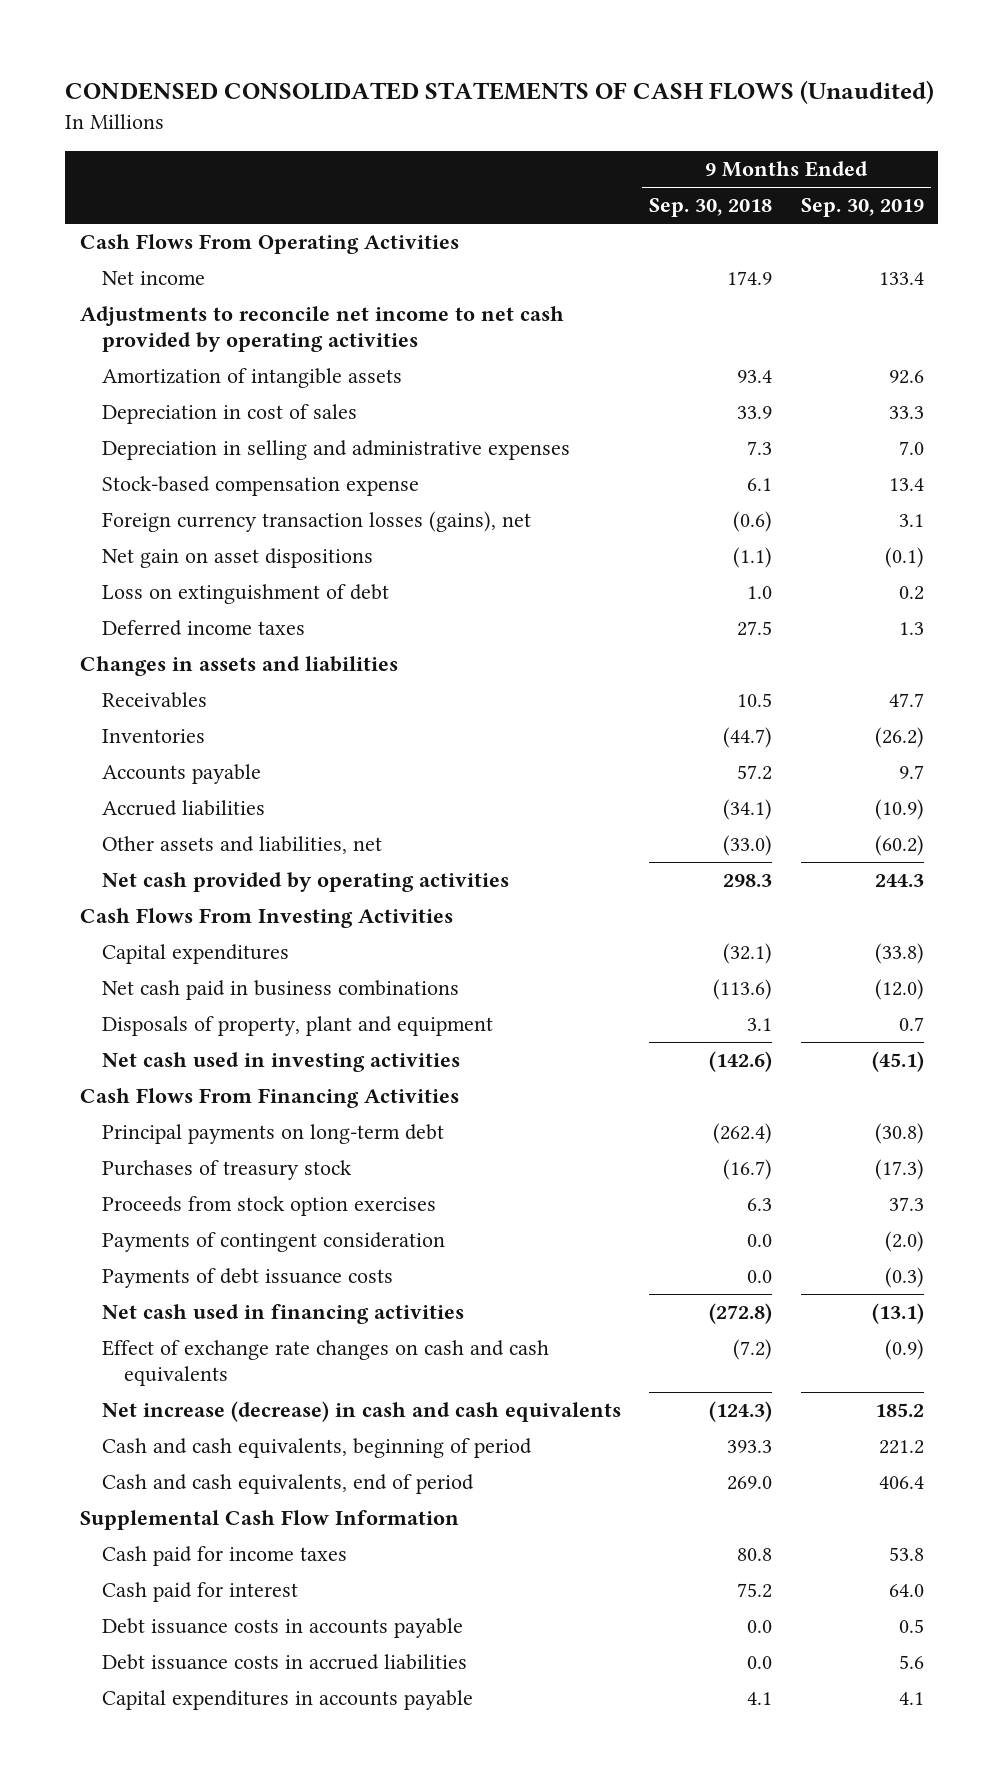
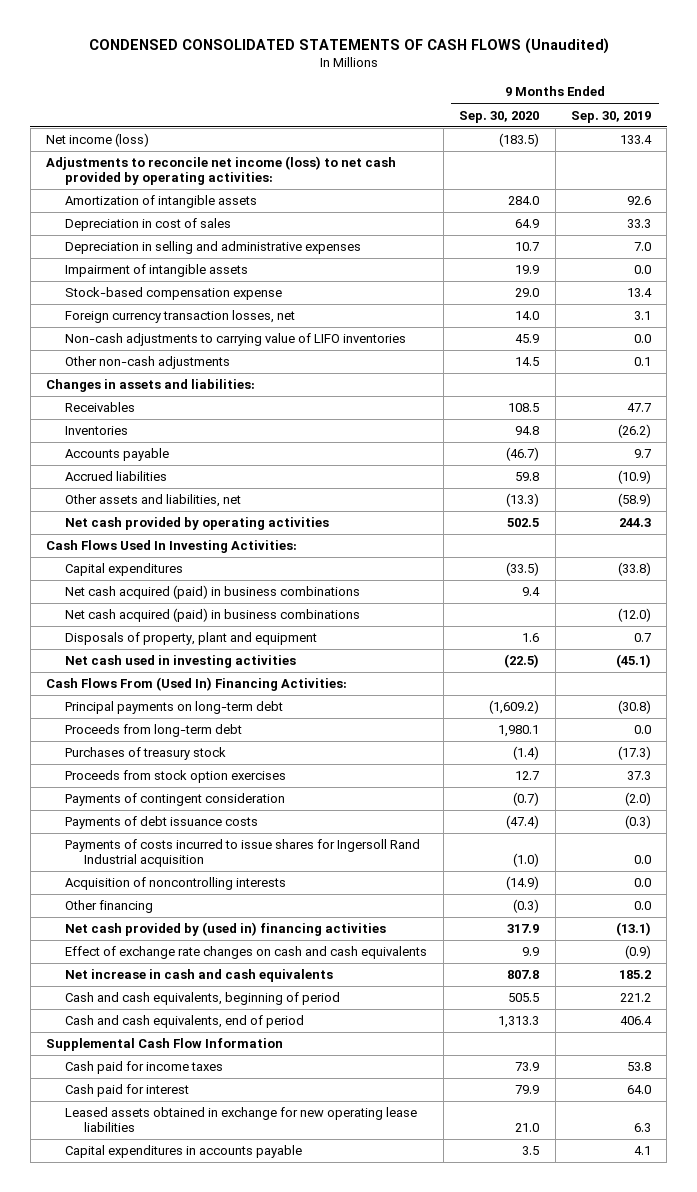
- | 9 Months Ended Sep. 30, 2018 | 9 Months Ended Sep. 30, 2019
+ | 9 Months Ended Sep. 30, 2020 | 9 Months Ended Sep. 30, 2019
- Cash Flows From Operating Activities
- Net income | 174.9 | 133.4
- Adjustments to reconcile net income to net cash provided by operating activities
+ Net income (loss) | (183.5) | 133.4
+ Adjustments to reconcile net income (loss) to net cash provided by operating activities:
+ Impairment of intangible assets | 19.9 | 0.0
- Foreign currency transaction losses (gains), net | (0.6) | 3.1
- Net gain on asset dispositions | (1.1) | (0.1)
- Loss on extinguishment of debt | 1.0 | 0.2
- Deferred income taxes | 27.5 | 1.3
- Changes in assets and liabilities
+ Foreign currency transaction losses, net | 14.0 | 3.1
+ Non-cash adjustments to carrying value of LIFO inventories | 45.9 | 0.0
+ Other non-cash adjustments | 14.5 | 0.1
+ Changes in assets and liabilities:
- Other assets and liabilities, net | (33.0) | (60.2)
+ Other assets and liabilities, net | (13.3) | (58.9)
- Cash Flows From Investing Activities
+ Cash Flows Used In Investing Activities:
- Net cash paid in business combinations | (113.6) | (12.0)
+ Net cash acquired (paid) in business combinations | 9.4 |
+ Net cash acquired (paid) in business combinations | | (12.0)
- Cash Flows From Financing Activities
+ Cash Flows From (Used In) Financing Activities:
+ Proceeds from long-term debt | 1,980.1 | 0.0
- Net cash used in financing activities | (272.8) | (13.1)
+ Payments of costs incurred to issue shares for Ingersoll Rand Industrial acquisition | (1.0) | 0.0
+ Acquisition of noncontrolling interests | (14.9) | 0.0
+ Other financing | (0.3) | 0.0
+ Net cash provided by (used in) financing activities | 317.9 | (13.1)
- Net increase (decrease) in cash and cash equivalents | (124.3) | 185.2
+ Net increase in cash and cash equivalents | 807.8 | 185.2
- Debt issuance costs in accounts payable | 0.0 | 0.5
- Debt issuance costs in accrued liabilities | 0.0 | 5.6
+ Leased assets obtained in exchange for new operating lease liabilities | 21.0 | 6.3

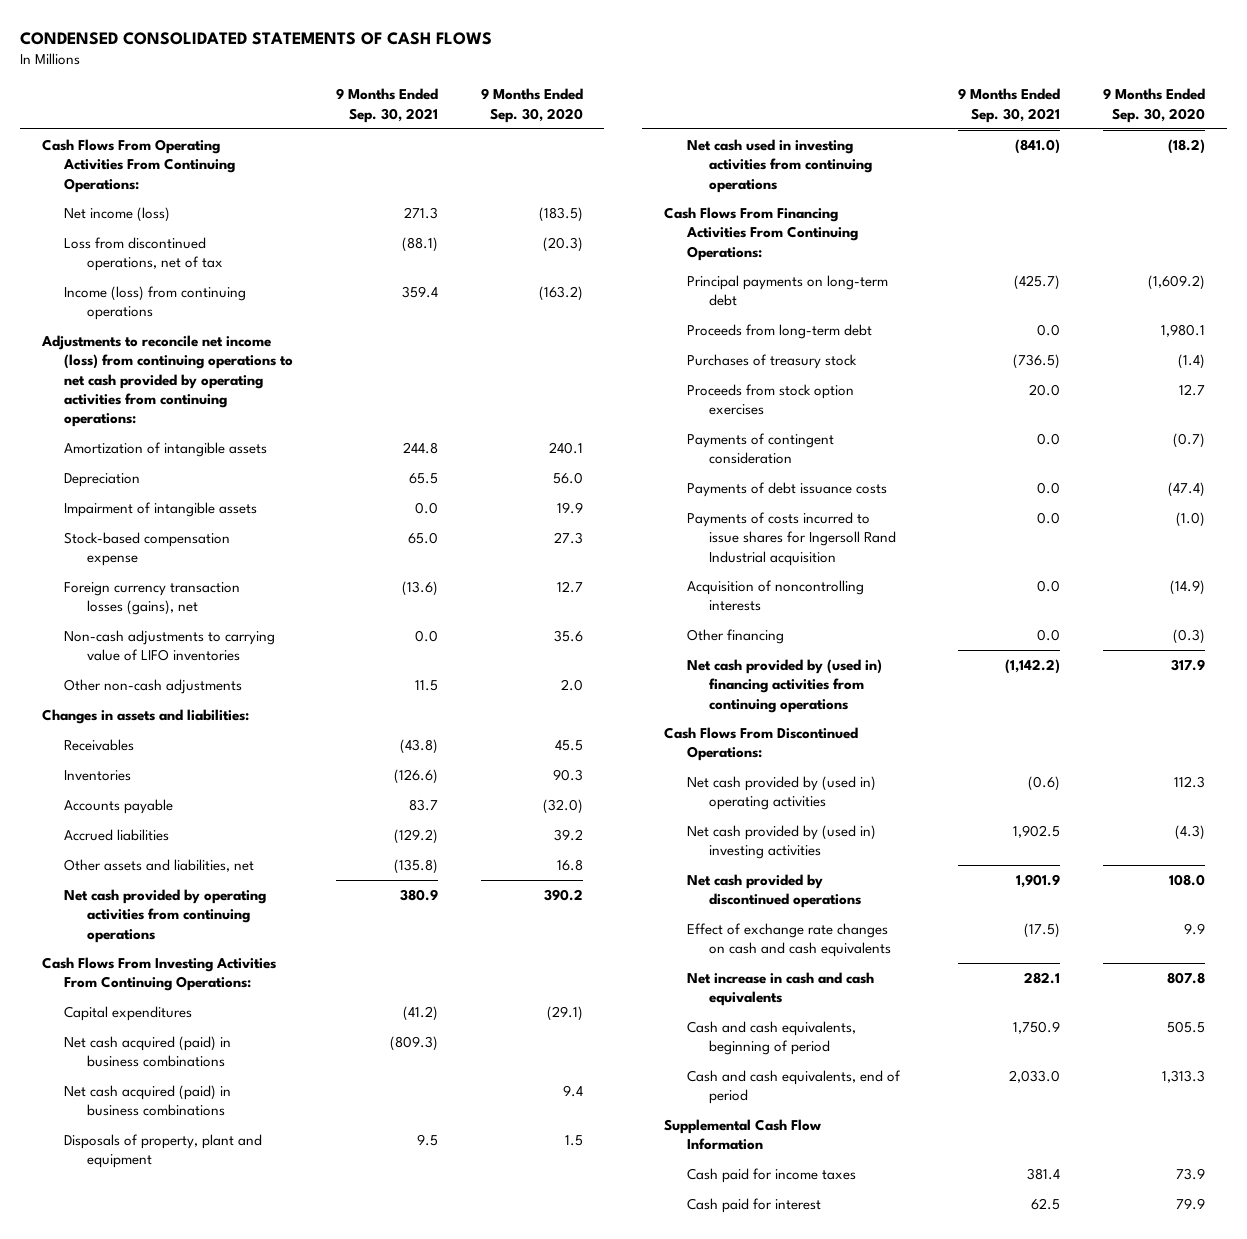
- CONDENSED CONSOLIDATED STATEMENTS OF CASH FLOWS (Unaudited)
+ CONDENSED CONSOLIDATED STATEMENTS OF CASH FLOWS
- | 9 Months Ended Sep. 30, 2020 | 9 Months Ended Sep. 30, 2019
+ | 9 Months Ended Sep. 30, 2021 | 9 Months Ended Sep. 30, 2020
+ Cash Flows From Operating Activities From Continuing Operations:
- Adjustments to reconcile net income (loss) to net cash provided by operating activities:
- Amortization of intangible assets | 284.0 | 92.6
- Depreciation in cost of sales | 64.9 | 33.3
- Depreciation in selling and administrative expenses | 10.7 | 7.0
+ Loss from discontinued operations, net of tax | (88.1) | (20.3)
+ Income (loss) from continuing operations | 359.4 | (163.2)
+ Adjustments to reconcile net income (loss) from continuing operations to net cash provided by operating activities from continuing operations:
+ Amortization of intangible assets | 244.8 | 240.1
+ Depreciation | 65.5 | 56.0
- Stock-based compensation expense | 29.0 | 13.4
- Foreign currency transaction losses, net | 14.0 | 3.1
- Non-cash adjustments to carrying value of LIFO inventories | 45.9 | 0.0
- Other non-cash adjustments | 14.5 | 0.1
+ Stock-based compensation expense | 65.0 | 27.3
+ Foreign currency transaction losses (gains), net | (13.6) | 12.7
+ Non-cash adjustments to carrying value of LIFO inventories | 0.0 | 35.6
+ Other non-cash adjustments | 11.5 | 2.0
- Receivables | 108.5 | 47.7
- Inventories | 94.8 | (26.2)
- Accounts payable | (46.7) | 9.7
- Accrued liabilities | 59.8 | (10.9)
- Other assets and liabilities, net | (13.3) | (58.9)
- Net cash provided by operating activities | 502.5 | 244.3
- Cash Flows Used In Investing Activities:
- Capital expenditures | (33.5) | (33.8)
+ Receivables | (43.8) | 45.5
+ Inventories | (126.6) | 90.3
+ Accounts payable | 83.7 | (32.0)
+ Accrued liabilities | (129.2) | 39.2
+ Other assets and liabilities, net | (135.8) | 16.8
+ Net cash provided by operating activities from continuing operations | 380.9 | 390.2
+ Cash Flows From Investing Activities From Continuing Operations:
+ Capital expenditures | (41.2) | (29.1)
- Disposals of property, plant and equipment | 1.6 | 0.7
- Net cash used in investing activities | (22.5) | (45.1)
- Cash Flows From (Used In) Financing Activities:
moved down: Net cash acquired (paid) in business combinations | | 9.4
+ Disposals of property, plant and equipment | 9.5 | 1.5
+ Net cash used in investing activities from continuing operations | (841.0) | (18.2)
+ Cash Flows From Financing Activities From Continuing Operations:
- Net cash provided by (used in) financing activities | 317.9 | (13.1)
+ Net cash provided by (used in) financing activities from continuing operations | (1,142.2) | 317.9
+ Cash Flows From Discontinued Operations:
+ Net cash provided by (used in) operating activities | (0.6) | 112.3
+ Net cash provided by (used in) investing activities | 1,902.5 | (4.3)
+ Net cash provided by discontinued operations | 1,901.9 | 108.0
- Leased assets obtained in exchange for new operating lease liabilities | 21.0 | 6.3
- Capital expenditures in accounts payable | 3.5 | 4.1

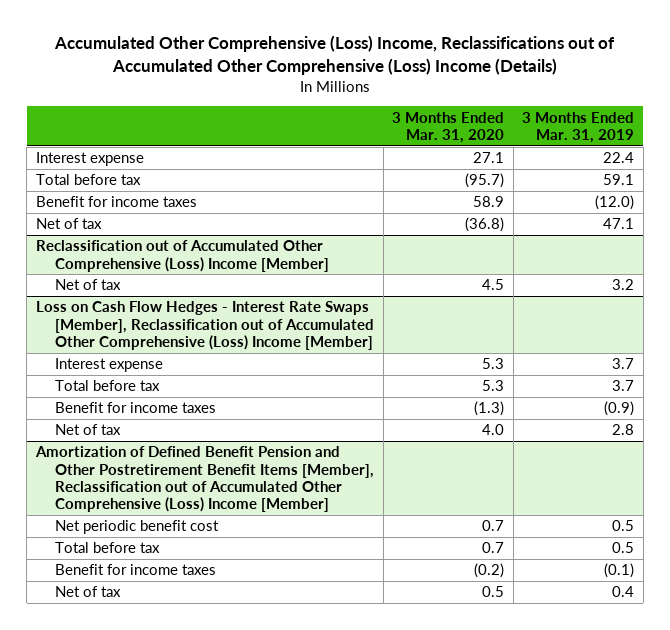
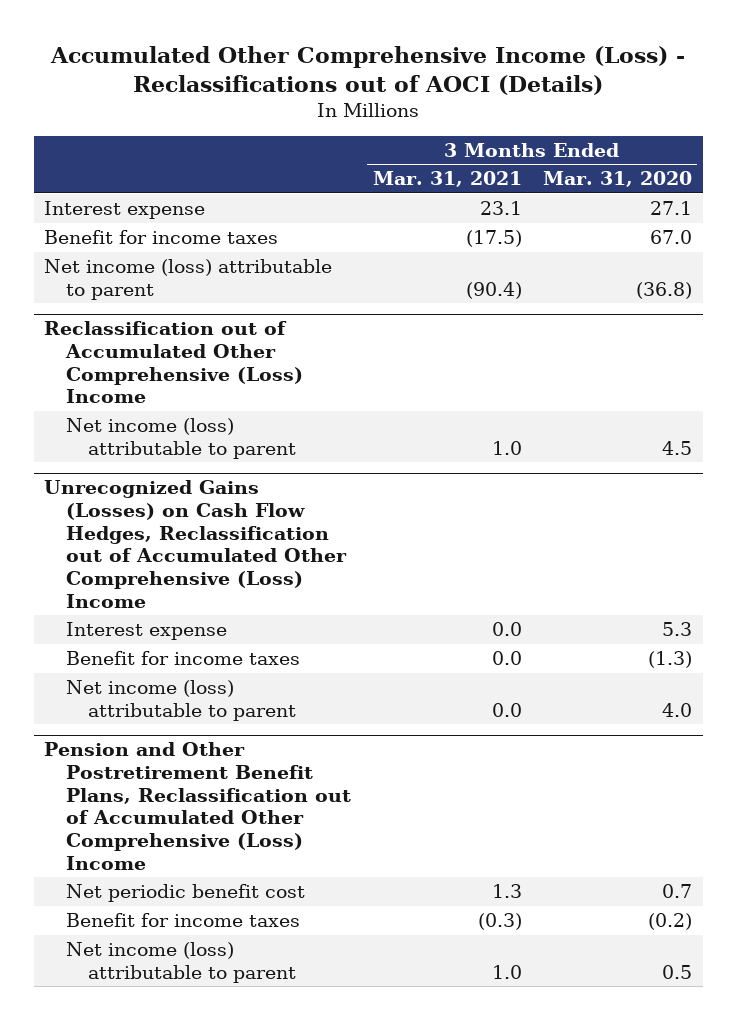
- Accumulated Other Comprehensive (Loss) Income, Reclassifications out of Accumulated Other Comprehensive (Loss) Income (Details)
+ Accumulated Other Comprehensive Income (Loss) - Reclassifications out of AOCI (Details)
- | 3 Months Ended Mar. 31, 2020 | 3 Months Ended Mar. 31, 2019
+ | 3 Months Ended Mar. 31, 2021 | 3 Months Ended Mar. 31, 2020
- Total before tax | (95.7) | 59.1
- Benefit for income taxes | 58.9 | (12.0)
- Net of tax | (36.8) | 47.1
- Reclassification out of Accumulated Other Comprehensive (Loss) Income [Member]
- Net of tax | 4.5 | 3.2
- Loss on Cash Flow Hedges - Interest Rate Swaps [Member], Reclassification out of Accumulated Other Comprehensive (Loss) Income [Member]
+ Benefit for income taxes | (17.5) | 67.0
+ Net income (loss) attributable to parent | (90.4) | (36.8)
+ Reclassification out of Accumulated Other Comprehensive (Loss) Income
+ Net income (loss) attributable to parent | 1.0 | 4.5
+ Unrecognized Gains (Losses) on Cash Flow Hedges, Reclassification out of Accumulated Other Comprehensive (Loss) Income
- Total before tax | 5.3 | 3.7
- Net of tax | 4.0 | 2.8
- Amortization of Defined Benefit Pension and Other Postretirement Benefit Items [Member], Reclassification out of Accumulated Other Comprehensive (Loss) Income [Member]
+ Net income (loss) attributable to parent | 0.0 | 4.0
+ Pension and Other Postretirement Benefit Plans, Reclassification out of Accumulated Other Comprehensive (Loss) Income
- Total before tax | 0.7 | 0.5
- Net of tax | 0.5 | 0.4
+ Net income (loss) attributable to parent | 1.0 | 0.5

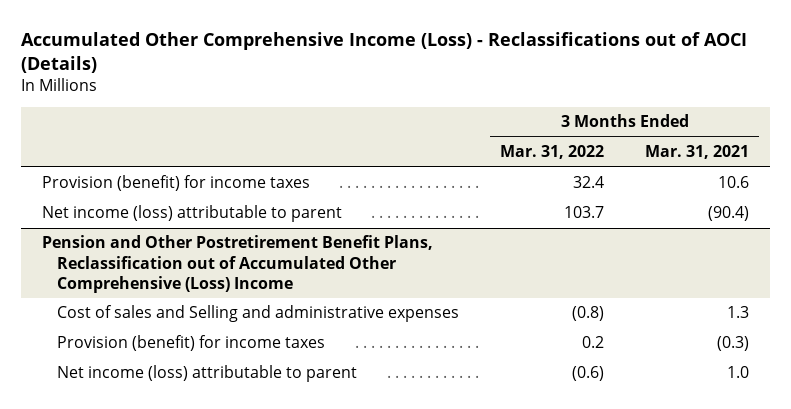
- | 3 Months Ended Mar. 31, 2021 | 3 Months Ended Mar. 31, 2020
+ | 3 Months Ended Mar. 31, 2022 | 3 Months Ended Mar. 31, 2021
- Interest expense | 23.1 | 27.1
- Benefit for income taxes | (17.5) | 67.0
+ Provision (benefit) for income taxes | 32.4 | 10.6
- Reclassification out of Accumulated Other Comprehensive (Loss) Income
- Net income (loss) attributable to parent | 1.0 | 4.5
- Unrecognized Gains (Losses) on Cash Flow Hedges, Reclassification out of Accumulated Other Comprehensive (Loss) Income
- Interest expense | 0.0 | 5.3
- Benefit for income taxes | 0.0 | (1.3)
- Net income (loss) attributable to parent | 0.0 | 4.0
@ Pension and Other Postretirement Benefit Plans, Reclassification out of Accumulated Other Comprehensive (Loss) Income
- Net periodic benefit cost | 1.3 | 0.7
- Benefit for income taxes | (0.3) | (0.2)
+ Cost of sales and Selling and administrative expenses | (0.8) | 1.3
+ Provision (benefit) for income taxes | 0.2 | (0.3)

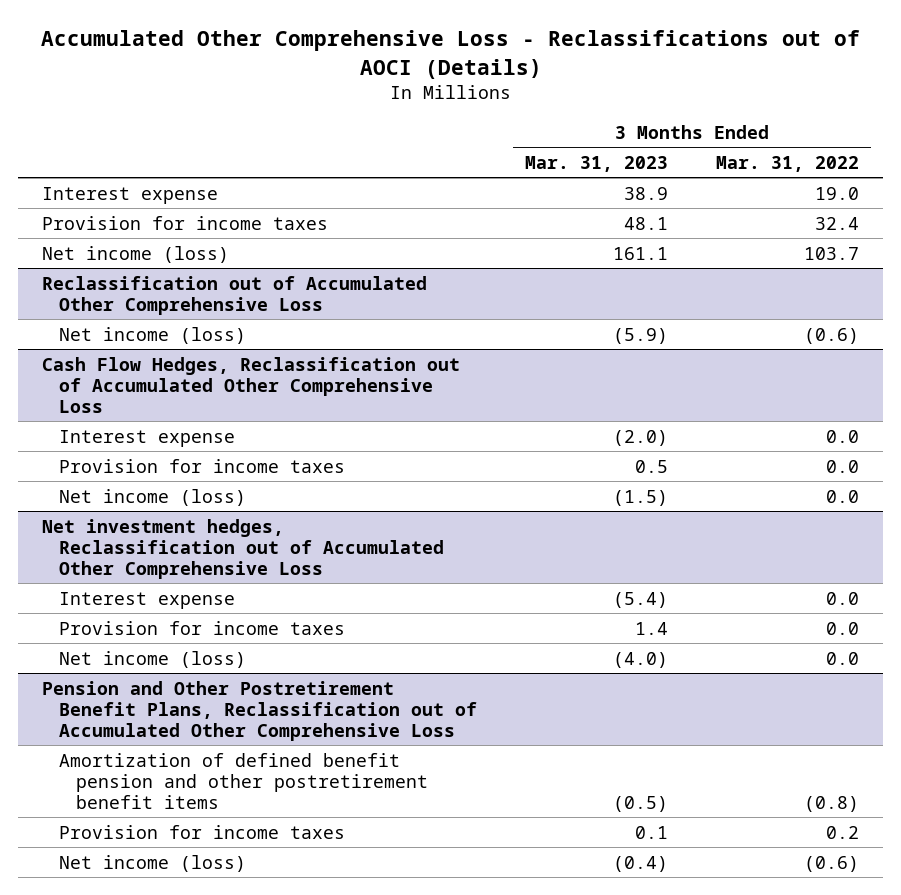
- Accumulated Other Comprehensive Income (Loss) - Reclassifications out of AOCI (Details)
+ Accumulated Other Comprehensive Loss - Reclassifications out of AOCI (Details)
- | 3 Months Ended Mar. 31, 2022 | 3 Months Ended Mar. 31, 2021
+ | 3 Months Ended Mar. 31, 2023 | 3 Months Ended Mar. 31, 2022
- Provision (benefit) for income taxes | 32.4 | 10.6
- Net income (loss) attributable to parent | 103.7 | (90.4)
- Pension and Other Postretirement Benefit Plans, Reclassification out of Accumulated Other Comprehensive (Loss) Income
- Cost of sales and Selling and administrative expenses | (0.8) | 1.3
- Provision (benefit) for income taxes | 0.2 | (0.3)
- Net income (loss) attributable to parent | (0.6) | 1.0
+ Interest expense | 38.9 | 19.0
+ Provision for income taxes | 48.1 | 32.4
+ Net income (loss) | 161.1 | 103.7
+ Reclassification out of Accumulated Other Comprehensive Loss
+ Net income (loss) | (5.9) | (0.6)
+ Cash Flow Hedges, Reclassification out of Accumulated Other Comprehensive Loss
+ Interest expense | (2.0) | 0.0
+ Provision for income taxes | 0.5 | 0.0
+ Net income (loss) | (1.5) | 0.0
+ Net investment hedges, Reclassification out of Accumulated Other Comprehensive Loss
+ Interest expense | (5.4) | 0.0
+ Provision for income taxes | 1.4 | 0.0
+ Net income (loss) | (4.0) | 0.0
+ Pension and Other Postretirement Benefit Plans, Reclassification out of Accumulated Other Comprehensive Loss
+ Amortization of defined benefit pension and other postretirement benefit items | (0.5) | (0.8)
+ Provision for income taxes | 0.1 | 0.2
+ Net income (loss) | (0.4) | (0.6)

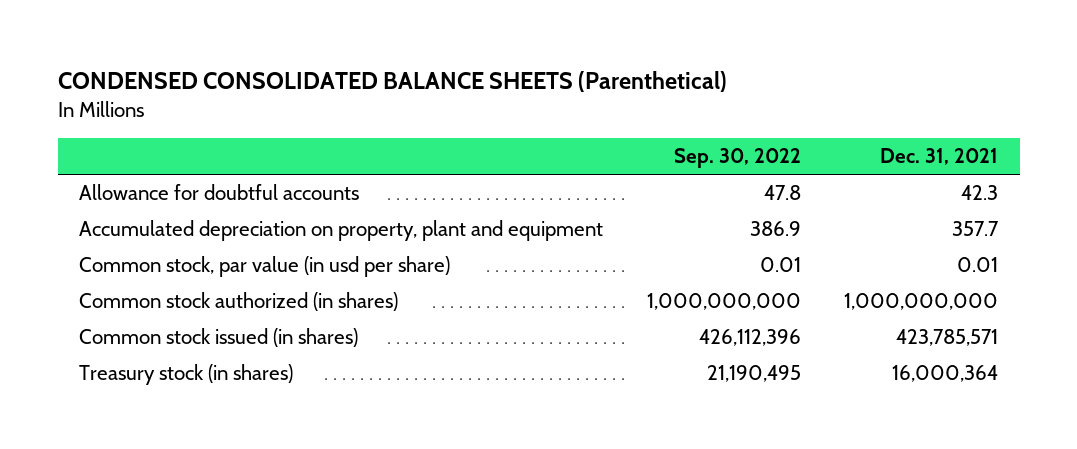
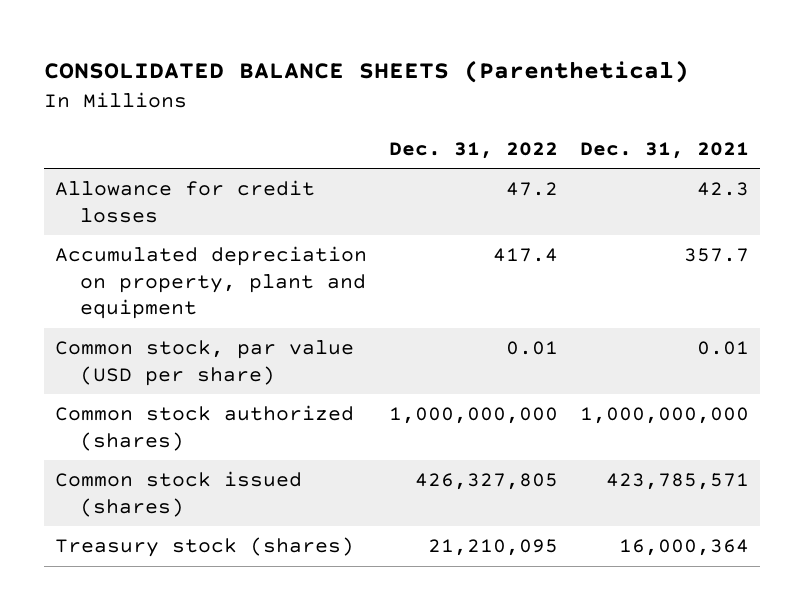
- CONDENSED CONSOLIDATED BALANCE SHEETS (Parenthetical)
+ CONSOLIDATED BALANCE SHEETS (Parenthetical)
- | Sep. 30, 2022 | Dec. 31, 2021
+ | Dec. 31, 2022 | Dec. 31, 2021
- Allowance for doubtful accounts | 47.8 | 42.3
+ Allowance for credit losses | 47.2 | 42.3
- Common stock, par value (in usd per share) | 0.01 | 0.01
- Common stock authorized (in shares) | 1,000,000,000 | 1,000,000,000
- Common stock issued (in shares) | 426,112,396 | 423,785,571
- Treasury stock (in shares) | 21,190,495 | 16,000,364
+ Common stock, par value (USD per share) | 0.01 | 0.01
+ Common stock authorized (shares) | 1,000,000,000 | 1,000,000,000
+ Common stock issued (shares) | 426,327,805 | 423,785,571
+ Treasury stock (shares) | 21,210,095 | 16,000,364

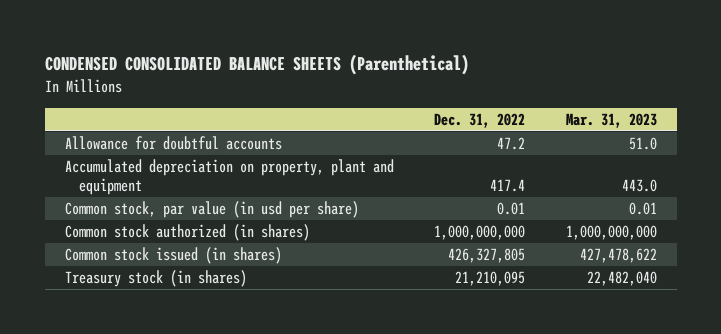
- CONSOLIDATED BALANCE SHEETS (Parenthetical)
+ CONDENSED CONSOLIDATED BALANCE SHEETS (Parenthetical)
- | Dec. 31, 2022 | Dec. 31, 2021
+ | Dec. 31, 2022 | Mar. 31, 2023
- Allowance for credit losses | 47.2 | 42.3
+ Allowance for doubtful accounts | 47.2 | 51.0
- Common stock, par value (USD per share) | 0.01 | 0.01
- Common stock authorized (shares) | 1,000,000,000 | 1,000,000,000
- Common stock issued (shares) | 426,327,805 | 423,785,571
- Treasury stock (shares) | 21,210,095 | 16,000,364
+ Common stock, par value (in usd per share) | 0.01 | 0.01
+ Common stock authorized (in shares) | 1,000,000,000 | 1,000,000,000
+ Common stock issued (in shares) | 426,327,805 | 427,478,622
+ Treasury stock (in shares) | 21,210,095 | 22,482,040

